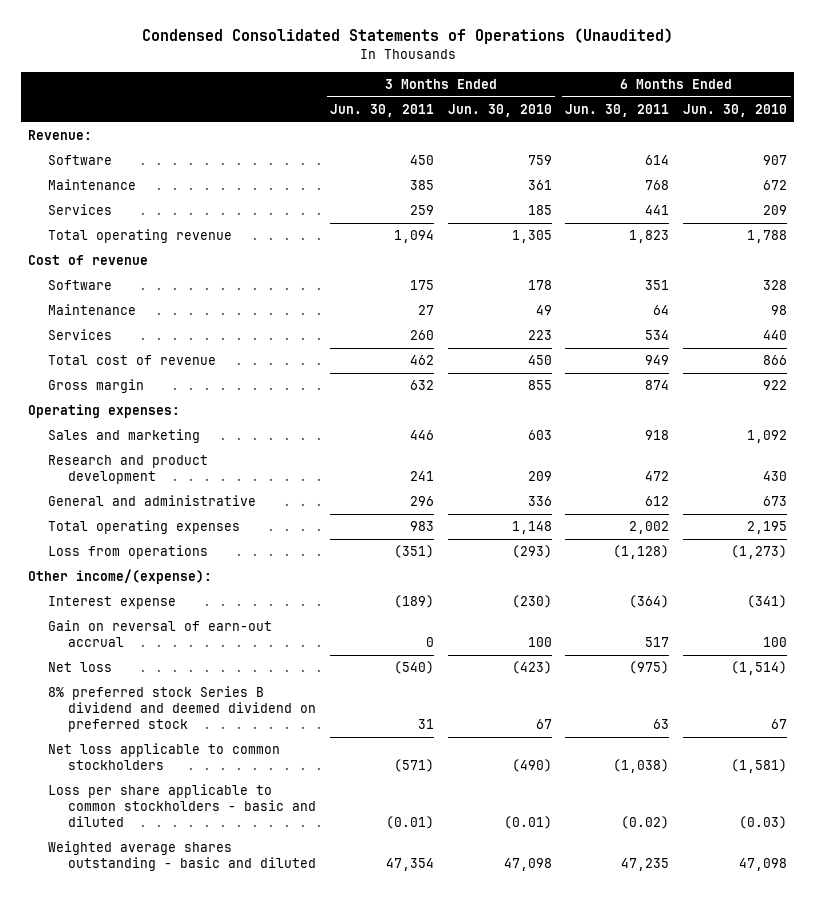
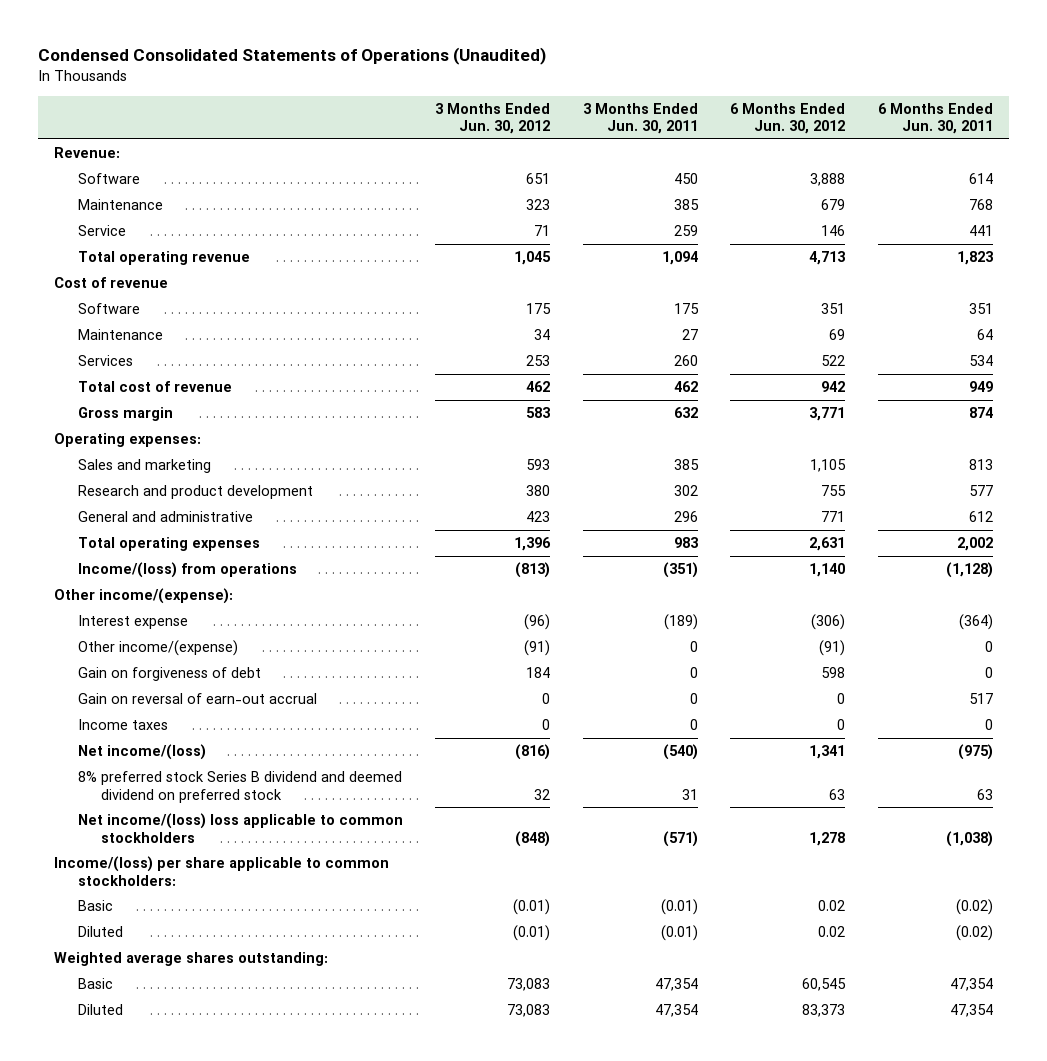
- | 3 Months Ended Jun. 30, 2011 | 3 Months Ended Jun. 30, 2010 | 6 Months Ended Jun. 30, 2011 | 6 Months Ended Jun. 30, 2010
+ | 3 Months Ended Jun. 30, 2012 | 3 Months Ended Jun. 30, 2011 | 6 Months Ended Jun. 30, 2012 | 6 Months Ended Jun. 30, 2011
- Services | 259 | 185 | 441 | 209
+ Service | 71 | 259 | 146 | 441
- Sales and marketing | 446 | 603 | 918 | 1,092
- Research and product development | 241 | 209 | 472 | 430
+ Sales and marketing | 593 | 385 | 1,105 | 813
+ Research and product development | 380 | 302 | 755 | 577
- Loss from operations | (351) | (293) | (1,128) | (1,273)
+ Income/(loss) from operations | (813) | (351) | 1,140 | (1,128)
+ Other income/(expense) | (91) | 0 | (91) | 0
+ Gain on forgiveness of debt | 184 | 0 | 598 | 0
- Net loss | (540) | (423) | (975) | (1,514)
+ Income taxes | 0 | 0 | 0 | 0
+ Net income/(loss) | (816) | (540) | 1,341 | (975)
- Net loss applicable to common stockholders | (571) | (490) | (1,038) | (1,581)
- Loss per share applicable to common stockholders - basic and diluted | (0.01) | (0.01) | (0.02) | (0.03)
- Weighted average shares outstanding - basic and diluted | 47,354 | 47,098 | 47,235 | 47,098
+ Net income/(loss) loss applicable to common stockholders | (848) | (571) | 1,278 | (1,038)
+ Income/(loss) per share applicable to common stockholders:
+ Basic | (0.01) | (0.01) | 0.02 | (0.02)
+ Diluted | (0.01) | (0.01) | 0.02 | (0.02)
+ Weighted average shares outstanding:
+ Basic | 73,083 | 47,354 | 60,545 | 47,354
+ Diluted | 73,083 | 47,354 | 83,373 | 47,354

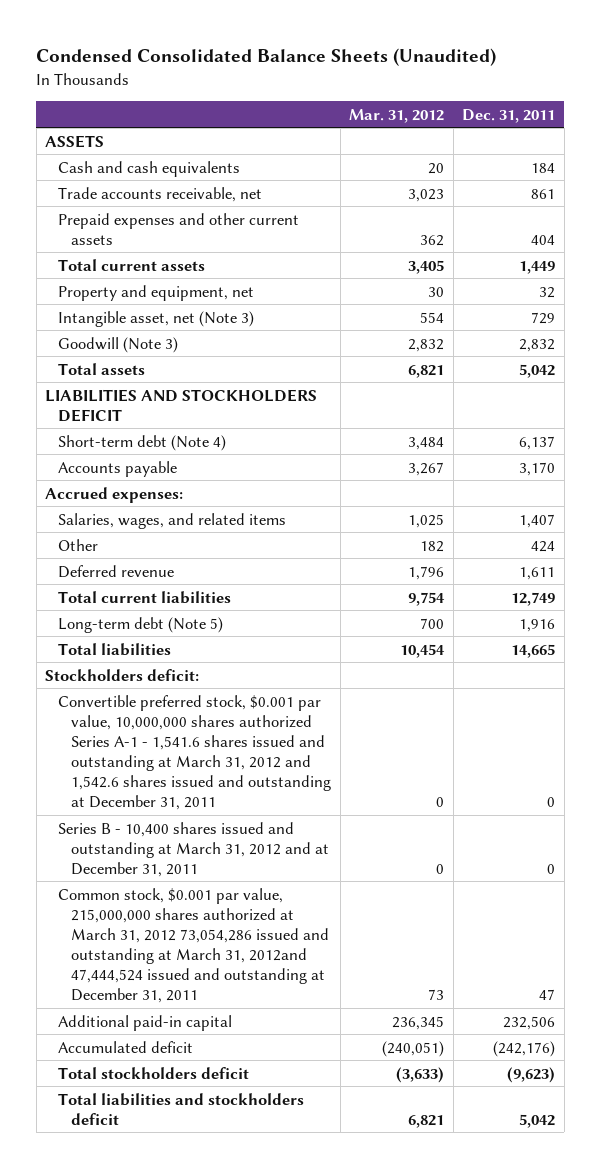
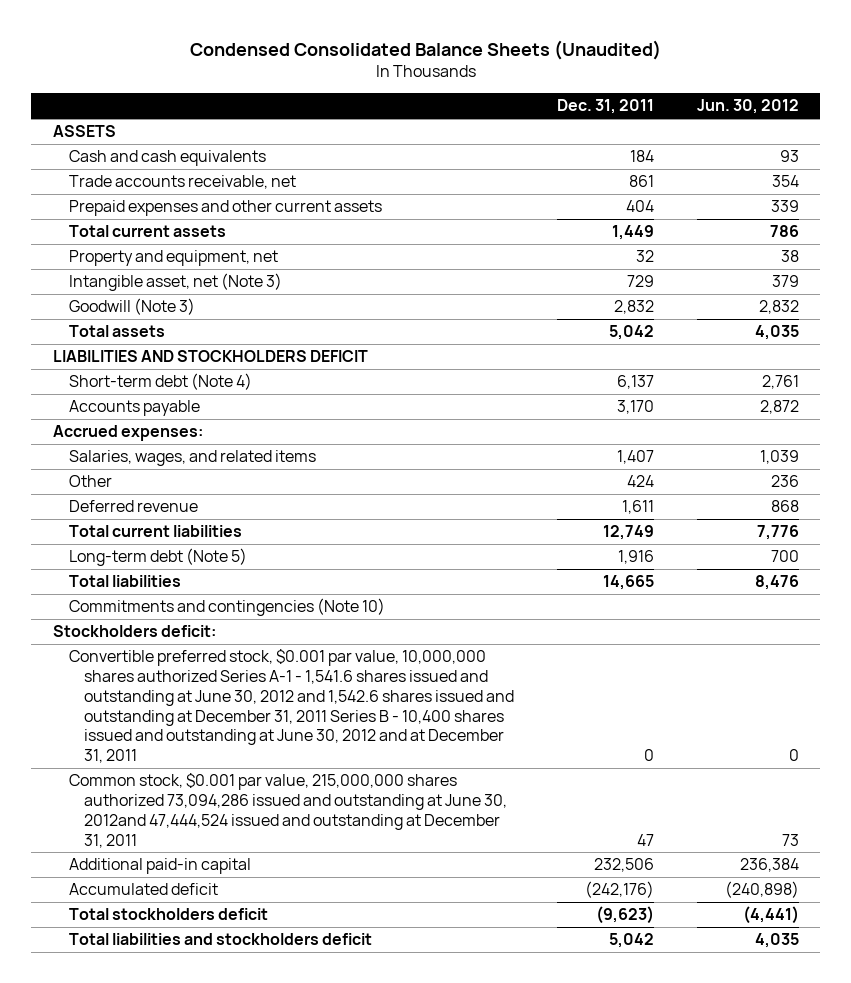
- | Mar. 31, 2012 | Dec. 31, 2011
+ | Dec. 31, 2011 | Jun. 30, 2012
+ Commitments and contingencies (Note 10)
- Convertible preferred stock, $0.001 par value, 10,000,000 shares authorized Series A-1 - 1,541.6 shares issued and outstanding at March 31, 2012 and 1,542.6 shares issued and outstanding at December 31, 2011 | 0 | 0
- Series B - 10,400 shares issued and outstanding at March 31, 2012 and at December 31, 2011 | 0 | 0
- Common stock, $0.001 par value, 215,000,000 shares authorized at March 31, 2012 73,054,286 issued and outstanding at March 31, 2012and 47,444,524 issued and outstanding at December 31, 2011 | 73 | 47
+ Convertible preferred stock, $0.001 par value, 10,000,000 shares authorized Series A-1 - 1,541.6 shares issued and outstanding at June 30, 2012 and 1,542.6 shares issued and outstanding at December 31, 2011 Series B - 10,400 shares issued and outstanding at June 30, 2012 and at December 31, 2011 | 0 | 0
+ Common stock, $0.001 par value, 215,000,000 shares authorized 73,094,286 issued and outstanding at June 30, 2012and 47,444,524 issued and outstanding at December 31, 2011 | 47 | 73

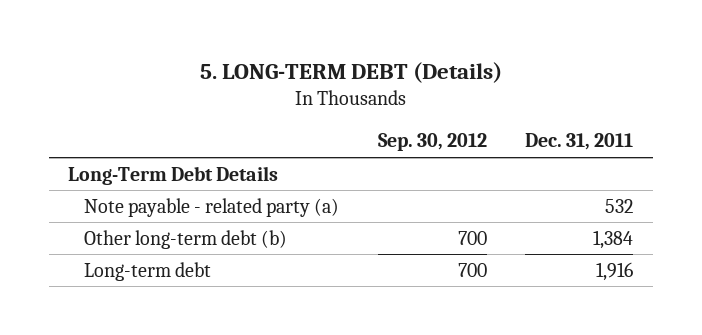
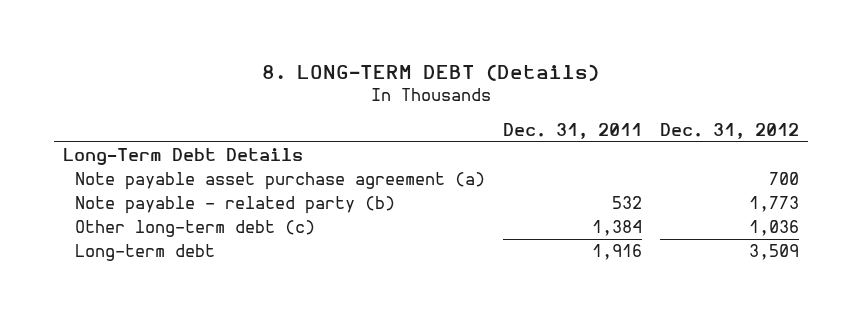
- 5. LONG-TERM DEBT (Details)
+ 8. LONG-TERM DEBT (Details)
- | Sep. 30, 2012 | Dec. 31, 2011
+ | Dec. 31, 2011 | Dec. 31, 2012
- Note payable - related party (a) | | 532
- Other long-term debt (b) | 700 | 1,384
+ Note payable asset purchase agreement (a) | | 700
+ Note payable - related party (b) | 532 | 1,773
+ Other long-term debt (c) | 1,384 | 1,036

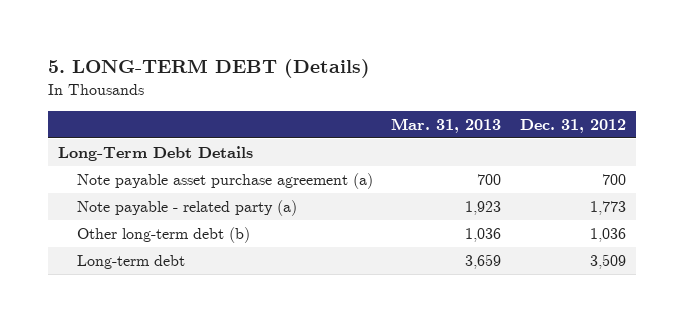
- 8. LONG-TERM DEBT (Details)
+ 5. LONG-TERM DEBT (Details)
- | Dec. 31, 2011 | Dec. 31, 2012
+ | Mar. 31, 2013 | Dec. 31, 2012
- Note payable - related party (b) | 532 | 1,773
- Other long-term debt (c) | 1,384 | 1,036
+ Note payable - related party (a) | 1,923 | 1,773
+ Other long-term debt (b) | 1,036 | 1,036

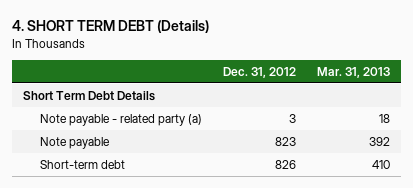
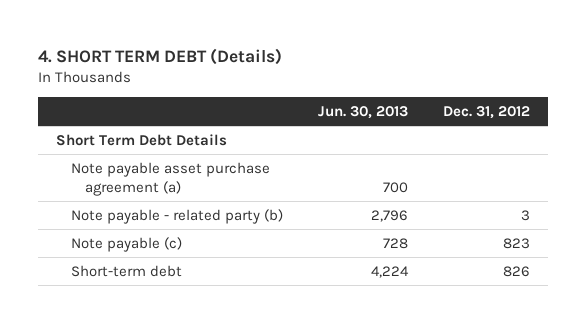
- | Dec. 31, 2012 | Mar. 31, 2013
+ | Jun. 30, 2013 | Dec. 31, 2012
- Note payable - related party (a) | 3 | 18
- Note payable | 823 | 392
+ Note payable asset purchase agreement (a) | 700 |
+ Note payable - related party (b) | 2,796 | 3
+ Note payable (c) | 728 | 823

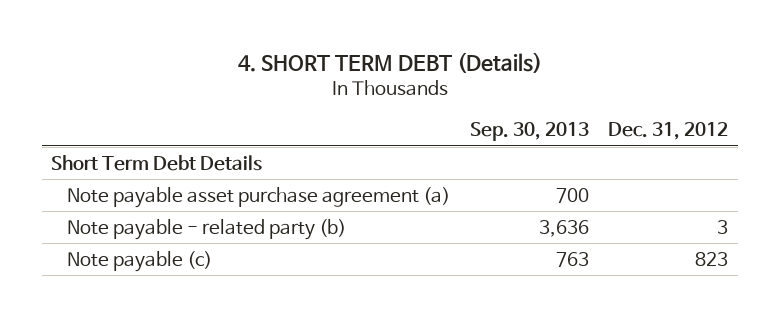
- | Jun. 30, 2013 | Dec. 31, 2012
+ | Sep. 30, 2013 | Dec. 31, 2012
- Short-term debt | 4,224 | 826

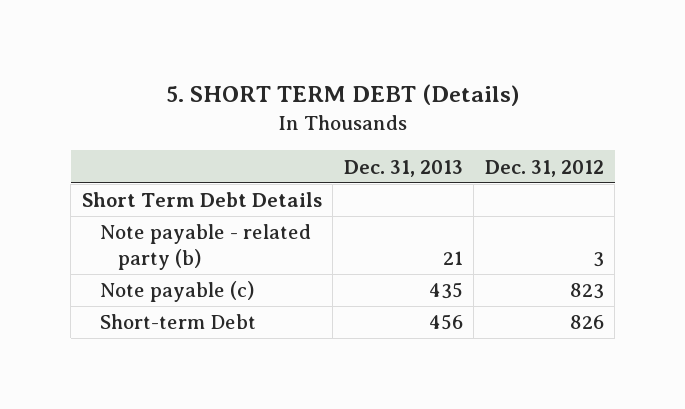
- 4. SHORT TERM DEBT (Details)
+ 5. SHORT TERM DEBT (Details)
- | Sep. 30, 2013 | Dec. 31, 2012
+ | Dec. 31, 2013 | Dec. 31, 2012
- Note payable asset purchase agreement (a) | 700 |
+ Short-term Debt | 456 | 826

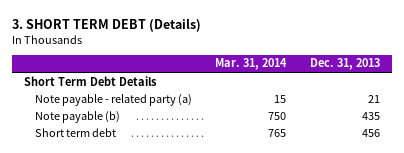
- 5. SHORT TERM DEBT (Details)
+ 3. SHORT TERM DEBT (Details)
- | Dec. 31, 2013 | Dec. 31, 2012
+ | Mar. 31, 2014 | Dec. 31, 2013
- Note payable - related party (b) | 21 | 3
- Note payable (c) | 435 | 823
- Short-term Debt | 456 | 826
+ Note payable - related party (a) | 15 | 21
+ Note payable (b) | 750 | 435
+ Short term debt | 765 | 456

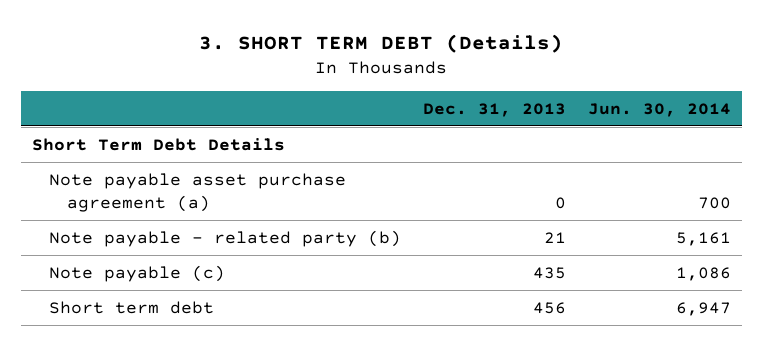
- | Mar. 31, 2014 | Dec. 31, 2013
+ | Dec. 31, 2013 | Jun. 30, 2014
- Note payable - related party (a) | 15 | 21
- Note payable (b) | 750 | 435
+ Note payable asset purchase agreement (a) | 0 | 700
+ Note payable - related party (b) | 21 | 5,161
+ Note payable (c) | 435 | 1,086

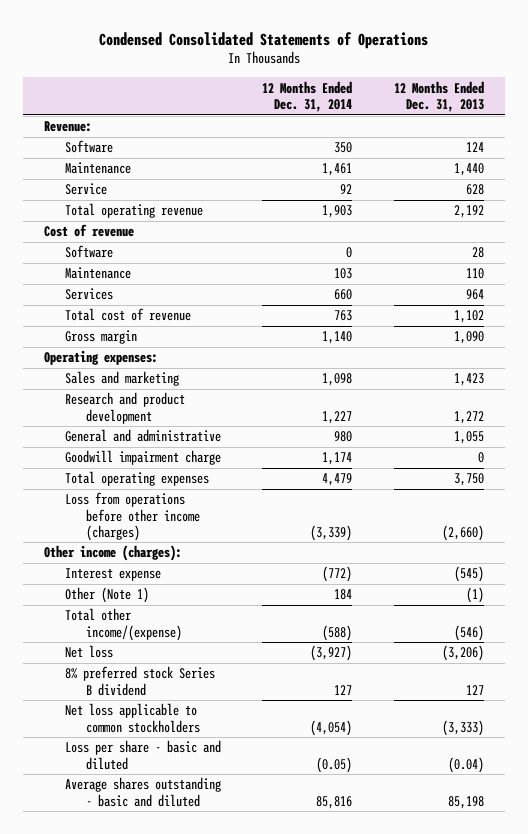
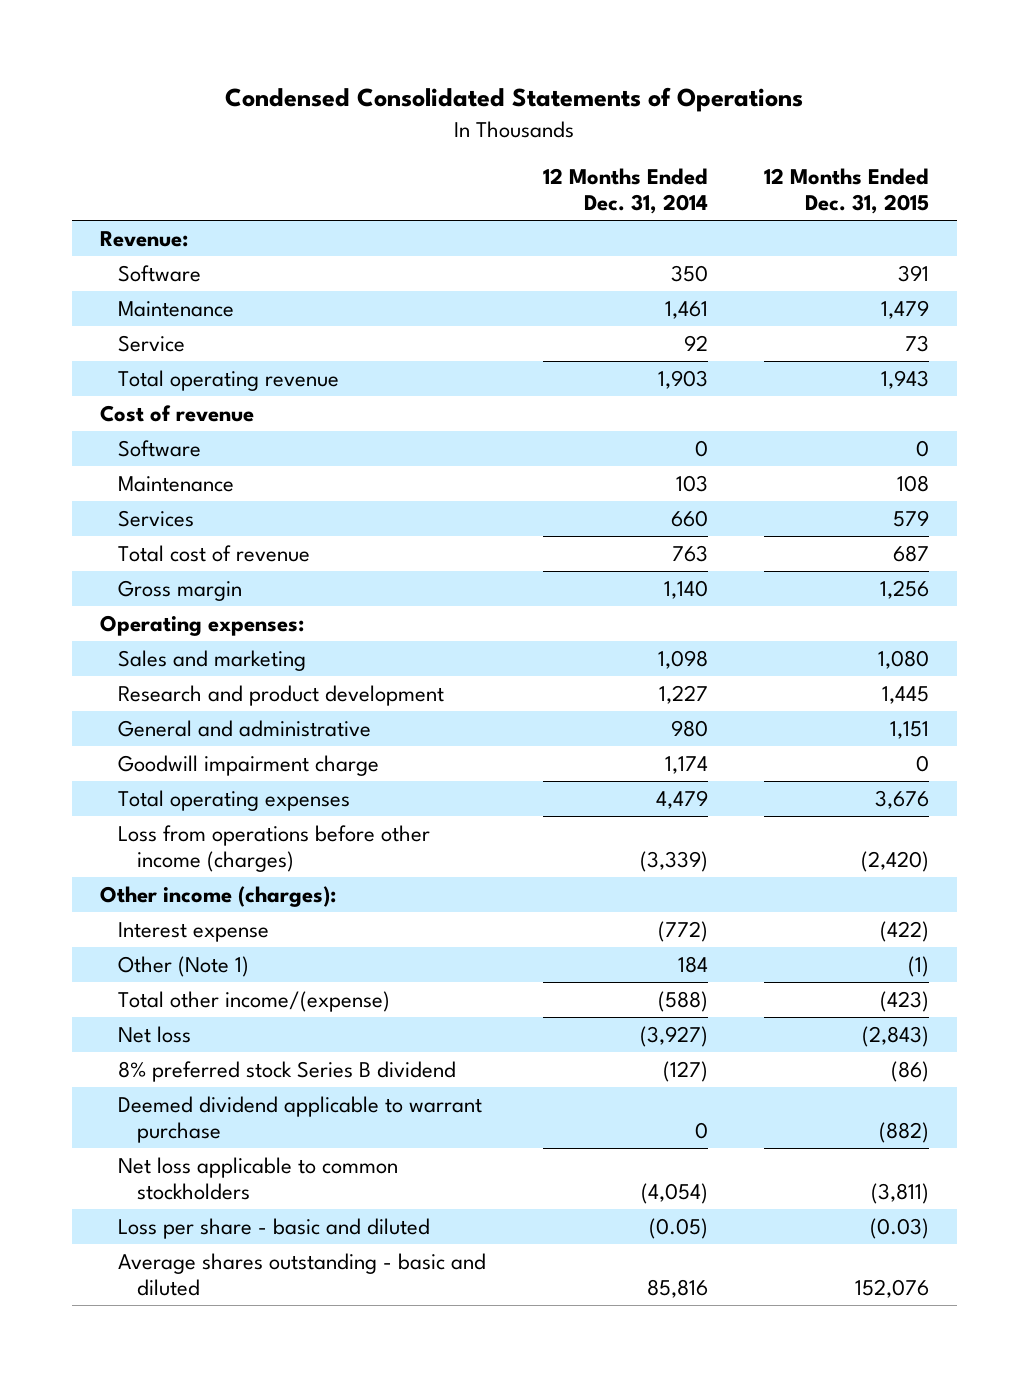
- | 12 Months Ended Dec. 31, 2014 | 12 Months Ended Dec. 31, 2013
+ | 12 Months Ended Dec. 31, 2014 | 12 Months Ended Dec. 31, 2015
- 8% preferred stock Series B dividend | 127 | 127
+ 8% preferred stock Series B dividend | (127) | (86)
+ Deemed dividend applicable to warrant purchase | 0 | (882)

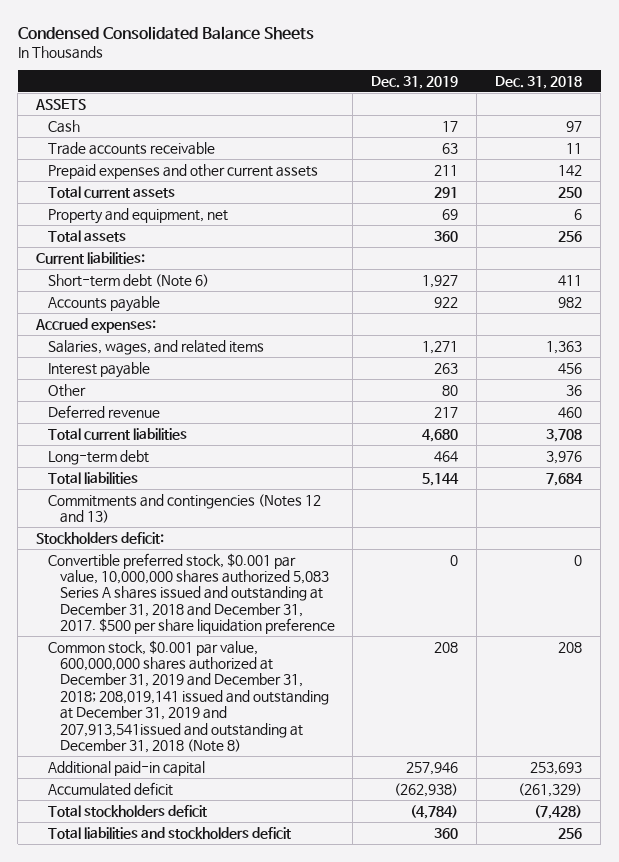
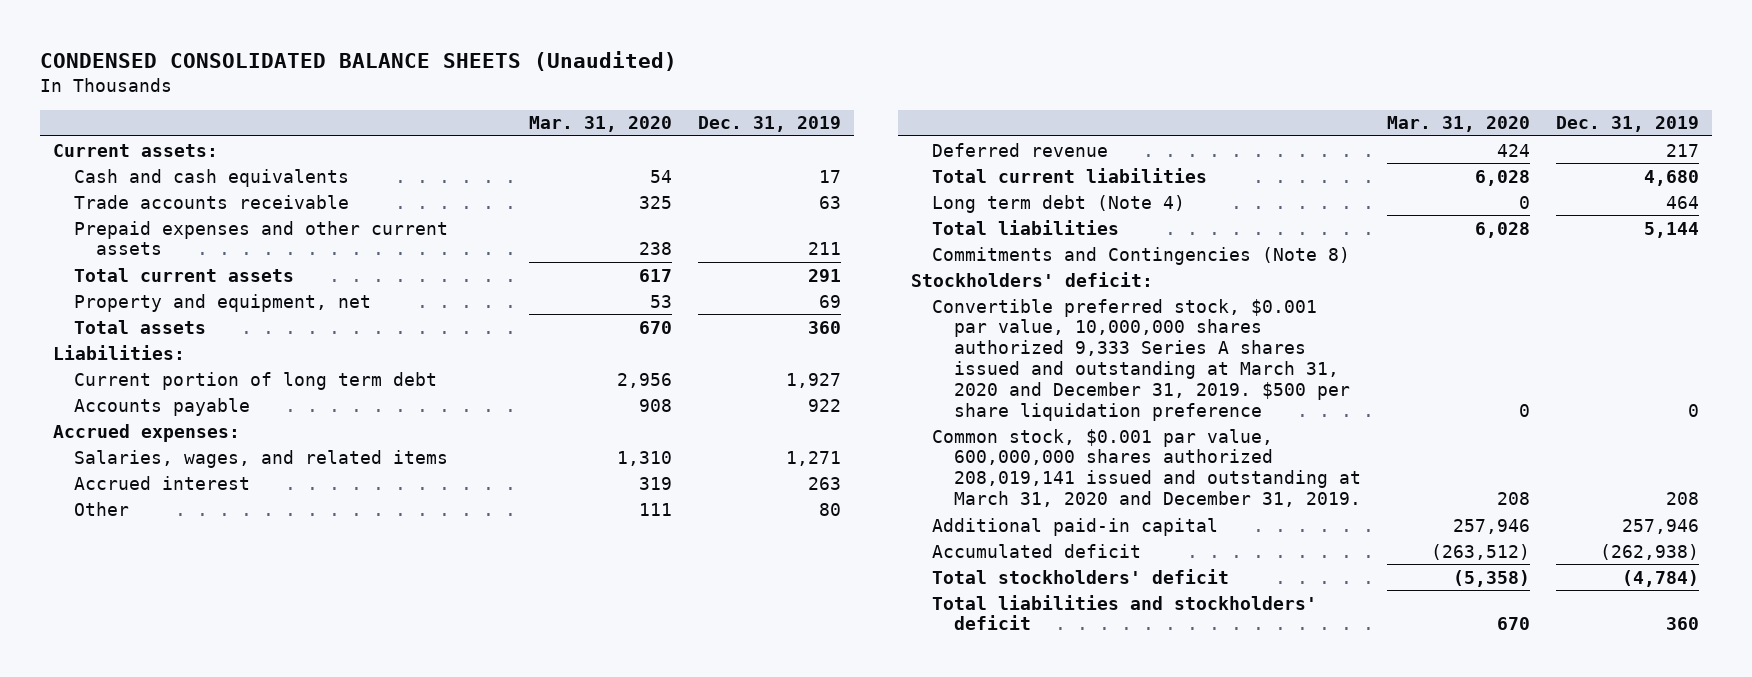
- Condensed Consolidated Balance Sheets
+ CONDENSED CONSOLIDATED BALANCE SHEETS (Unaudited)
- | Dec. 31, 2019 | Dec. 31, 2018
+ | Mar. 31, 2020 | Dec. 31, 2019
- ASSETS
- Cash | 17 | 97
+ Current assets:
+ Cash and cash equivalents | 54 | 17
- Current liabilities:
- Short-term debt (Note 6) | 1,927 | 411
+ Liabilities:
+ Current portion of long term debt | 2,956 | 1,927
- Interest payable | 263 | 456
+ Accrued interest | 319 | 263
- Long-term debt | 464 | 3,976
+ Long term debt (Note 4) | 0 | 464
- Commitments and contingencies (Notes 12 and 13)
- Stockholders deficit:
- Convertible preferred stock, $0.001 par value, 10,000,000 shares authorized 5,083 Series A shares issued and outstanding at December 31, 2018 and December 31, 2017. $500 per share liquidation preference | 0 | 0
- Common stock, $0.001 par value, 600,000,000 shares authorized at December 31, 2019 and December 31, 2018; 208,019,141 issued and outstanding at December 31, 2019 and 207,913,541issued and outstanding at December 31, 2018 (Note 8) | 208 | 208
+ Commitments and Contingencies (Note 8)
+ Stockholders' deficit:
+ Convertible preferred stock, $0.001 par value, 10,000,000 shares authorized 9,333 Series A shares issued and outstanding at March 31, 2020 and December 31, 2019. $500 per share liquidation preference | 0 | 0
+ Common stock, $0.001 par value, 600,000,000 shares authorized 208,019,141 issued and outstanding at March 31, 2020 and December 31, 2019. | 208 | 208
- Total stockholders deficit | (4,784) | (7,428)
- Total liabilities and stockholders deficit | 360 | 256
+ Total stockholders' deficit | (5,358) | (4,784)
+ Total liabilities and stockholders' deficit | 670 | 360

